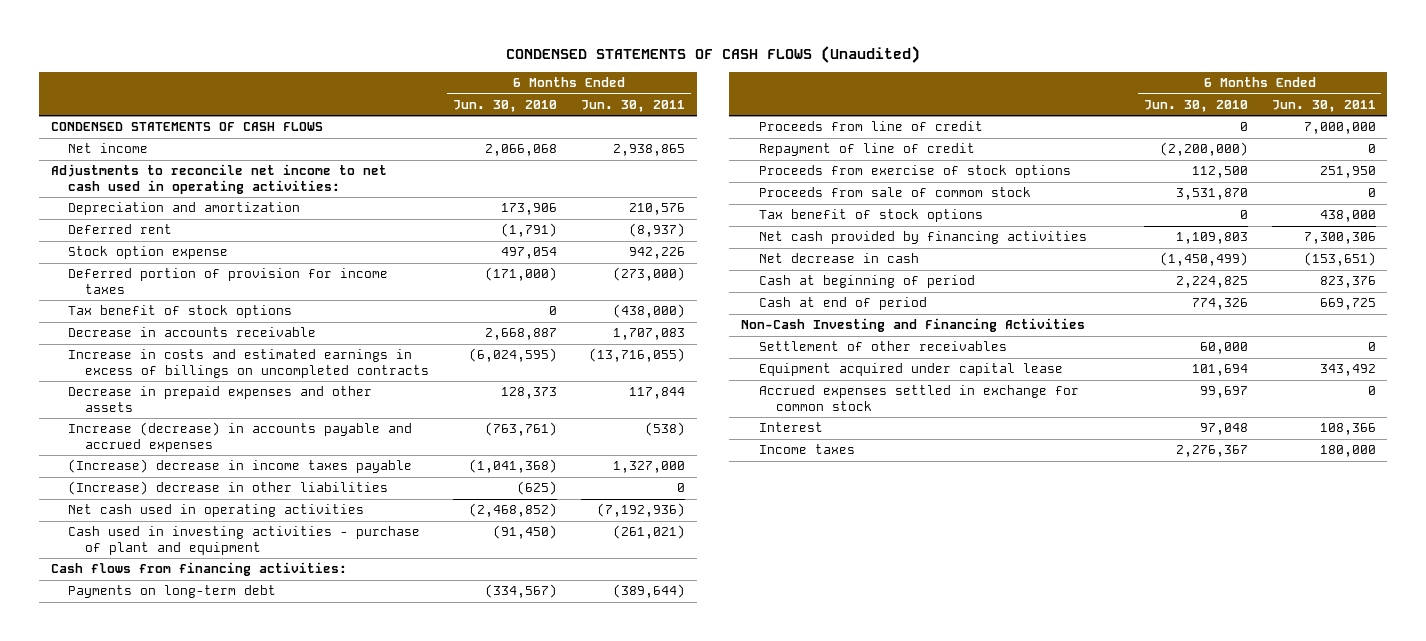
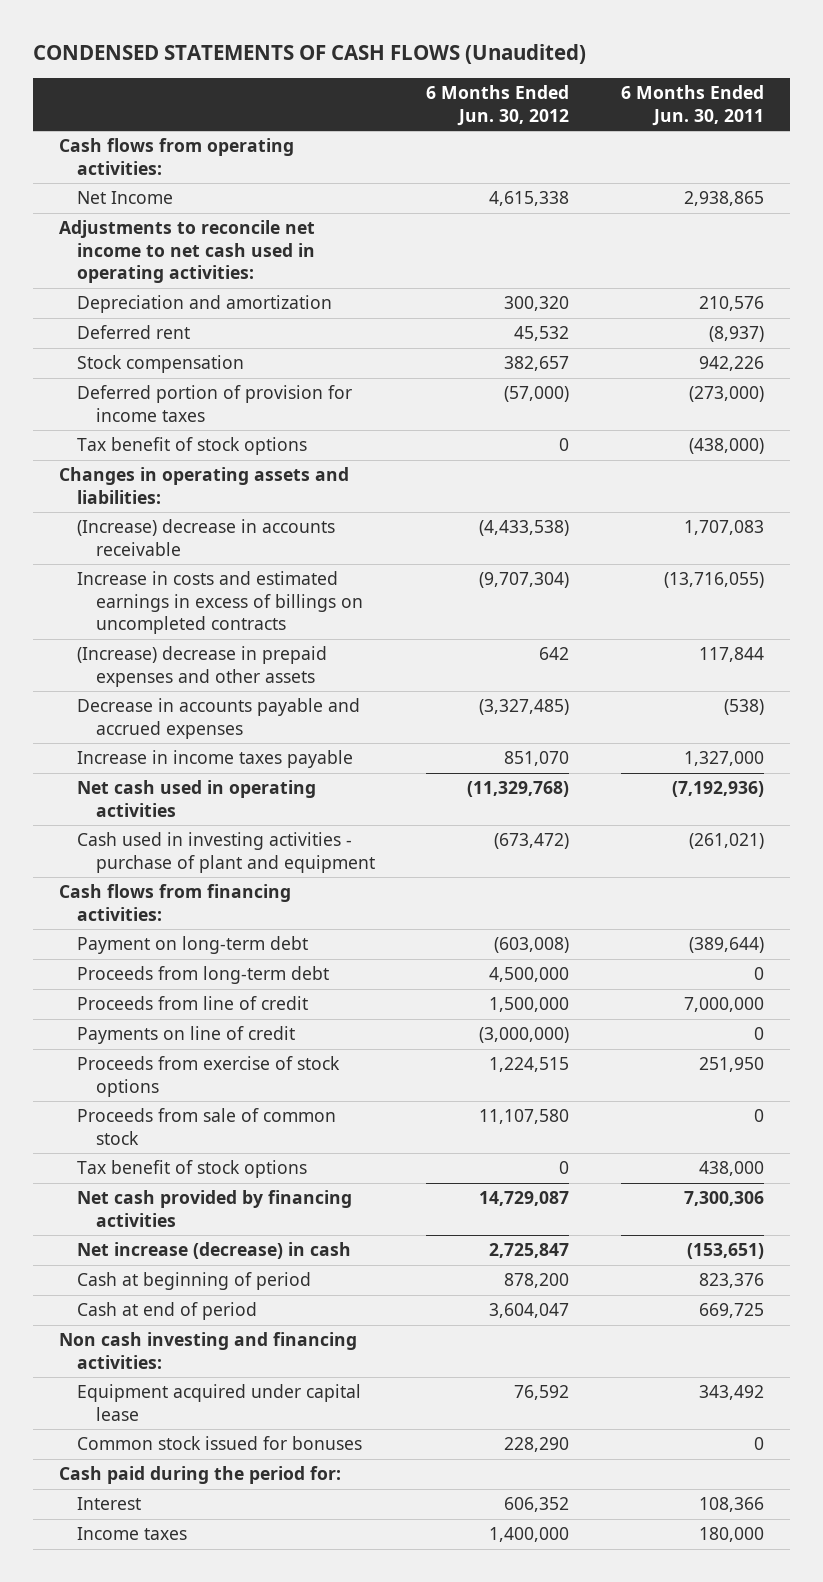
- | 6 Months Ended Jun. 30, 2010 | 6 Months Ended Jun. 30, 2011
+ | 6 Months Ended Jun. 30, 2012 | 6 Months Ended Jun. 30, 2011
- CONDENSED STATEMENTS OF CASH FLOWS
- Net income | 2,066,068 | 2,938,865
+ Cash flows from operating activities:
+ Net Income | 4,615,338 | 2,938,865
- Stock option expense | 497,054 | 942,226
+ Stock compensation | 382,657 | 942,226
- Decrease in accounts receivable | 2,668,887 | 1,707,083
+ Changes in operating assets and liabilities:
+ (Increase) decrease in accounts receivable | (4,433,538) | 1,707,083
- Decrease in prepaid expenses and other assets | 128,373 | 117,844
- Increase (decrease) in accounts payable and accrued expenses | (763,761) | (538)
- (Increase) decrease in income taxes payable | (1,041,368) | 1,327,000
- (Increase) decrease in other liabilities | (625) | 0
+ (Increase) decrease in prepaid expenses and other assets | 642 | 117,844
+ Decrease in accounts payable and accrued expenses | (3,327,485) | (538)
+ Increase in income taxes payable | 851,070 | 1,327,000
- Payments on long-term debt | (334,567) | (389,644)
+ Payment on long-term debt | (603,008) | (389,644)
+ Proceeds from long-term debt | 4,500,000 | 0
- Repayment of line of credit | (2,200,000) | 0
+ Payments on line of credit | (3,000,000) | 0
- Proceeds from sale of commom stock | 3,531,870 | 0
+ Proceeds from sale of common stock | 11,107,580 | 0
- Net decrease in cash | (1,450,499) | (153,651)
+ Net increase (decrease) in cash | 2,725,847 | (153,651)
- Non-Cash Investing and Financing Activities
- Settlement of other receivables | 60,000 | 0
+ Non cash investing and financing activities:
- Accrued expenses settled in exchange for common stock | 99,697 | 0
+ Common stock issued for bonuses | 228,290 | 0
+ Cash paid during the period for:

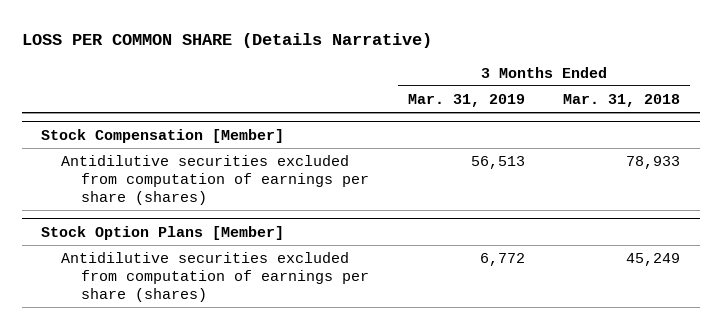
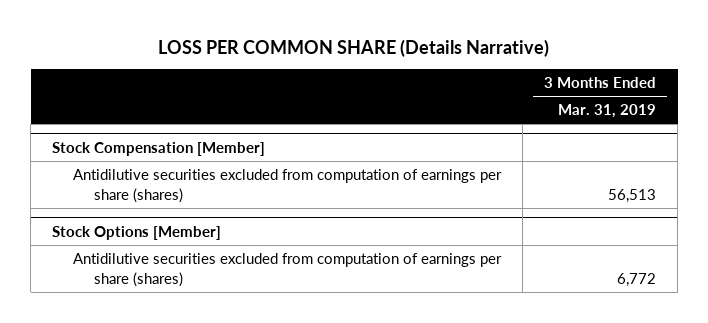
- | 3 Months Ended Mar. 31, 2019 | 3 Months Ended Mar. 31, 2018
+ | 3 Months Ended Mar. 31, 2019
- Stock Option Plans [Member]
+ Stock Options [Member]

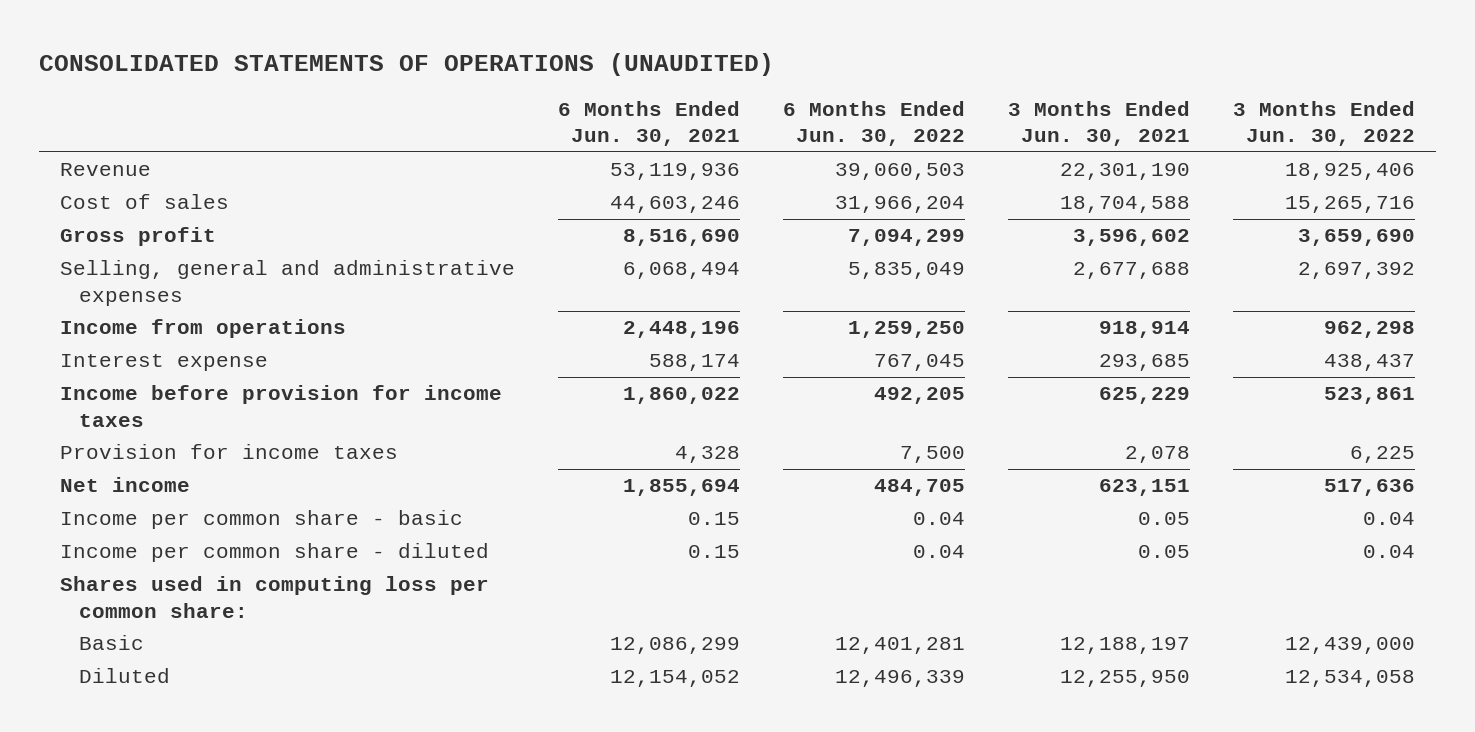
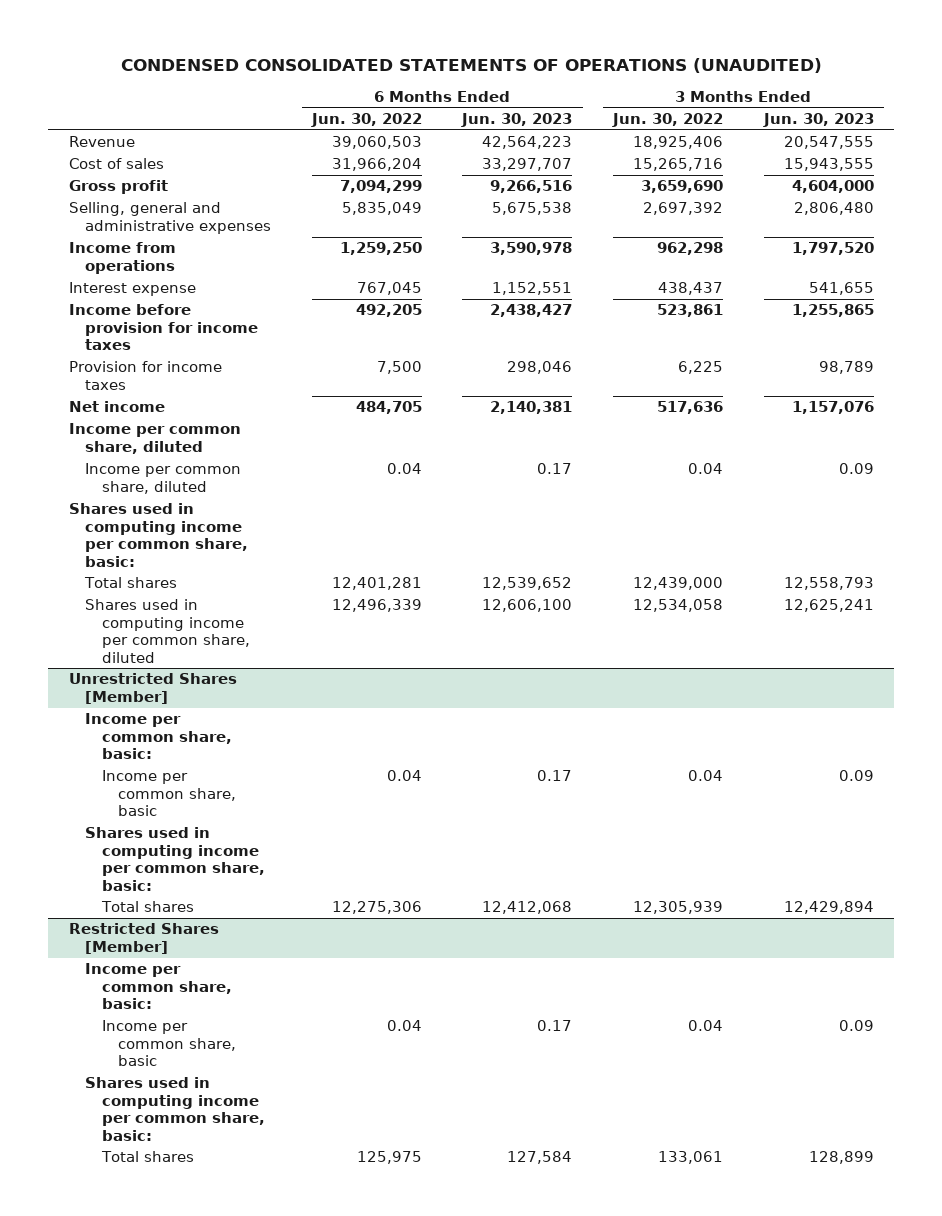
- CONSOLIDATED STATEMENTS OF OPERATIONS (UNAUDITED)
+ CONDENSED CONSOLIDATED STATEMENTS OF OPERATIONS (UNAUDITED)
- | 6 Months Ended Jun. 30, 2021 | 6 Months Ended Jun. 30, 2022 | 3 Months Ended Jun. 30, 2021 | 3 Months Ended Jun. 30, 2022
+ | 6 Months Ended Jun. 30, 2022 | 6 Months Ended Jun. 30, 2023 | 3 Months Ended Jun. 30, 2022 | 3 Months Ended Jun. 30, 2023
- Income per common share - basic | 0.15 | 0.04 | 0.05 | 0.04
- Income per common share - diluted | 0.15 | 0.04 | 0.05 | 0.04
- Shares used in computing loss per common share:
- Basic | 12,086,299 | 12,401,281 | 12,188,197 | 12,439,000
- Diluted | 12,154,052 | 12,496,339 | 12,255,950 | 12,534,058
+ Income per common share, diluted
+ Income per common share, diluted | 0.04 | 0.17 | 0.04 | 0.09
+ Shares used in computing income per common share, basic:
+ Total shares | 12,401,281 | 12,539,652 | 12,439,000 | 12,558,793
+ Shares used in computing income per common share, diluted | 12,496,339 | 12,606,100 | 12,534,058 | 12,625,241
+ Unrestricted Shares [Member]
+ Income per common share, basic:
+ Income per common share, basic | 0.04 | 0.17 | 0.04 | 0.09
+ Shares used in computing income per common share, basic:
+ Total shares | 12,275,306 | 12,412,068 | 12,305,939 | 12,429,894
+ Restricted Shares [Member]
+ Income per common share, basic:
+ Income per common share, basic | 0.04 | 0.17 | 0.04 | 0.09
+ Shares used in computing income per common share, basic:
+ Total shares | 125,975 | 127,584 | 133,061 | 128,899

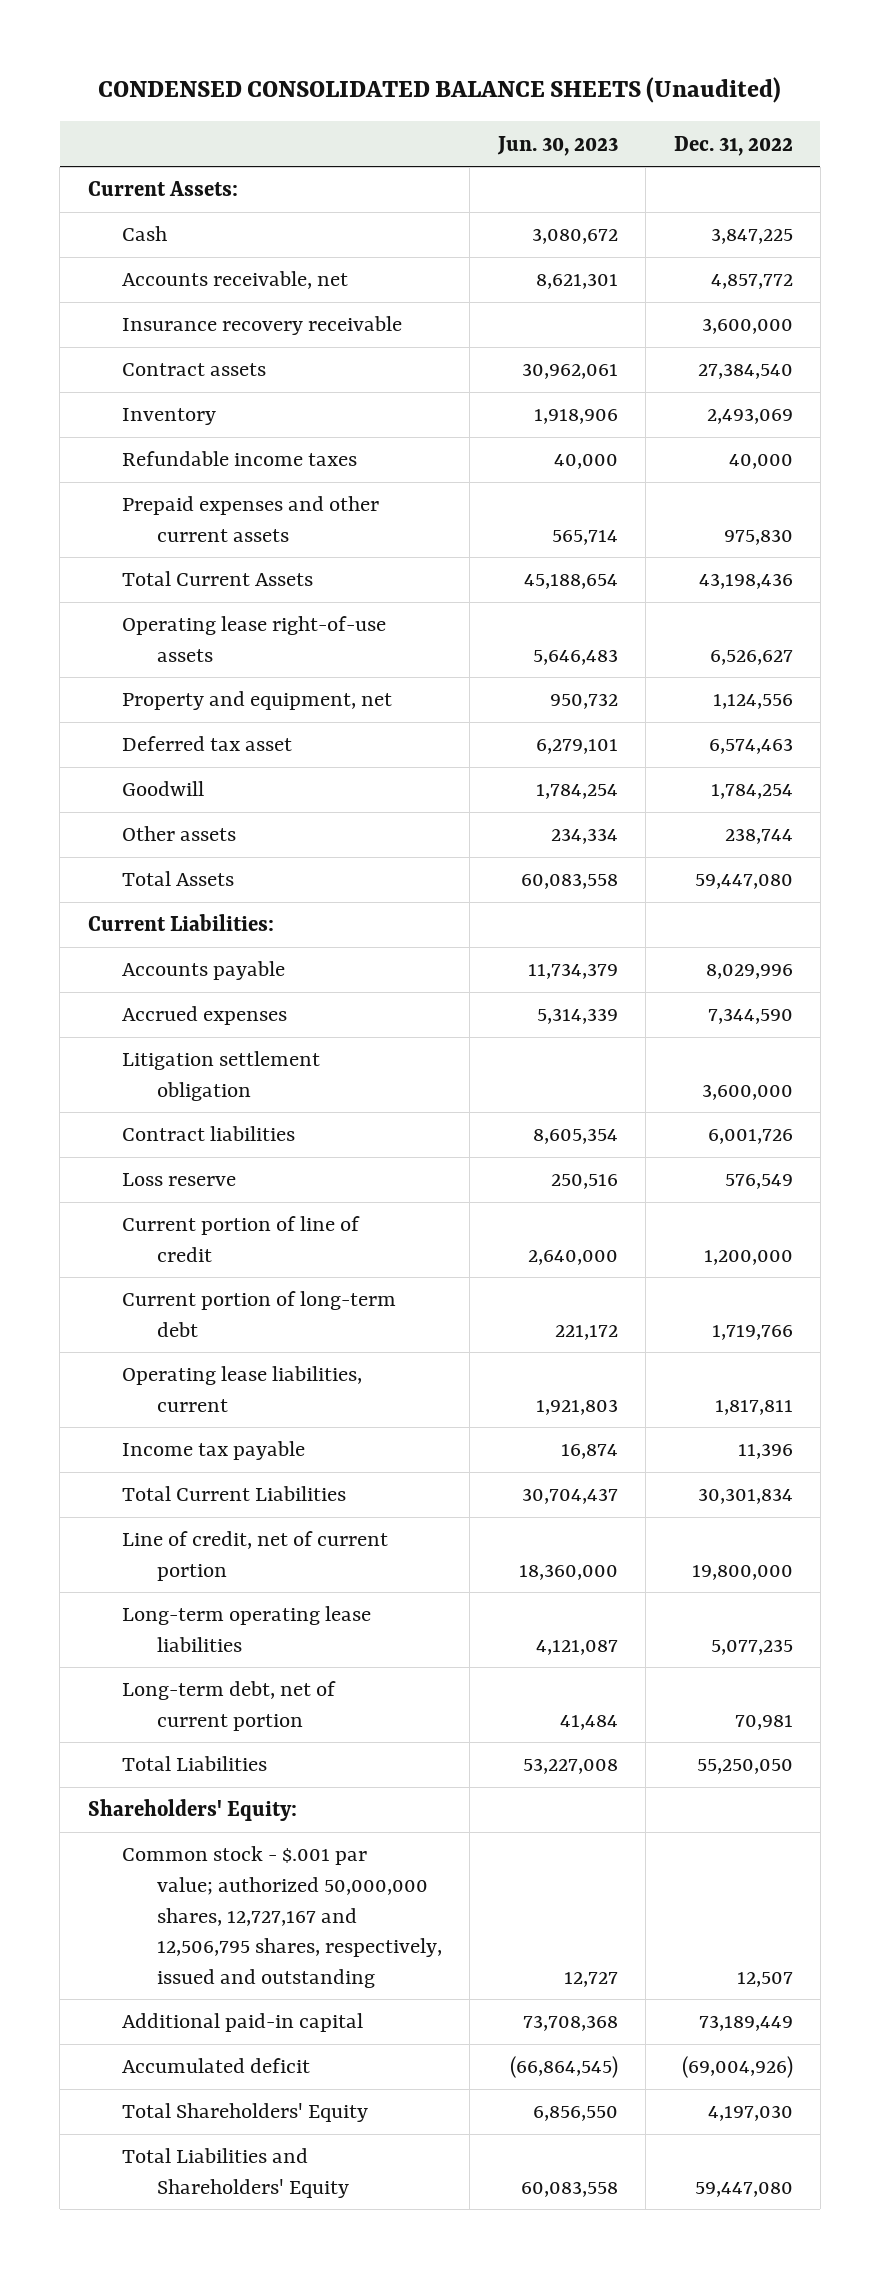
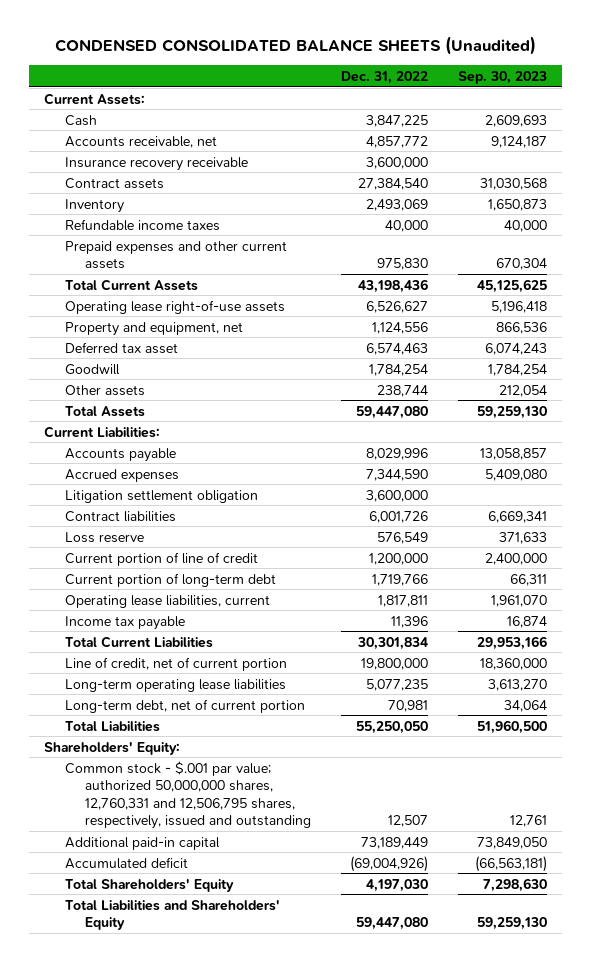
- | Jun. 30, 2023 | Dec. 31, 2022
+ | Dec. 31, 2022 | Sep. 30, 2023
- Common stock - $.001 par value; authorized 50,000,000 shares, 12,727,167 and 12,506,795 shares, respectively, issued and outstanding | 12,727 | 12,507
+ Common stock - $.001 par value; authorized 50,000,000 shares, 12,760,331 and 12,506,795 shares, respectively, issued and outstanding | 12,507 | 12,761

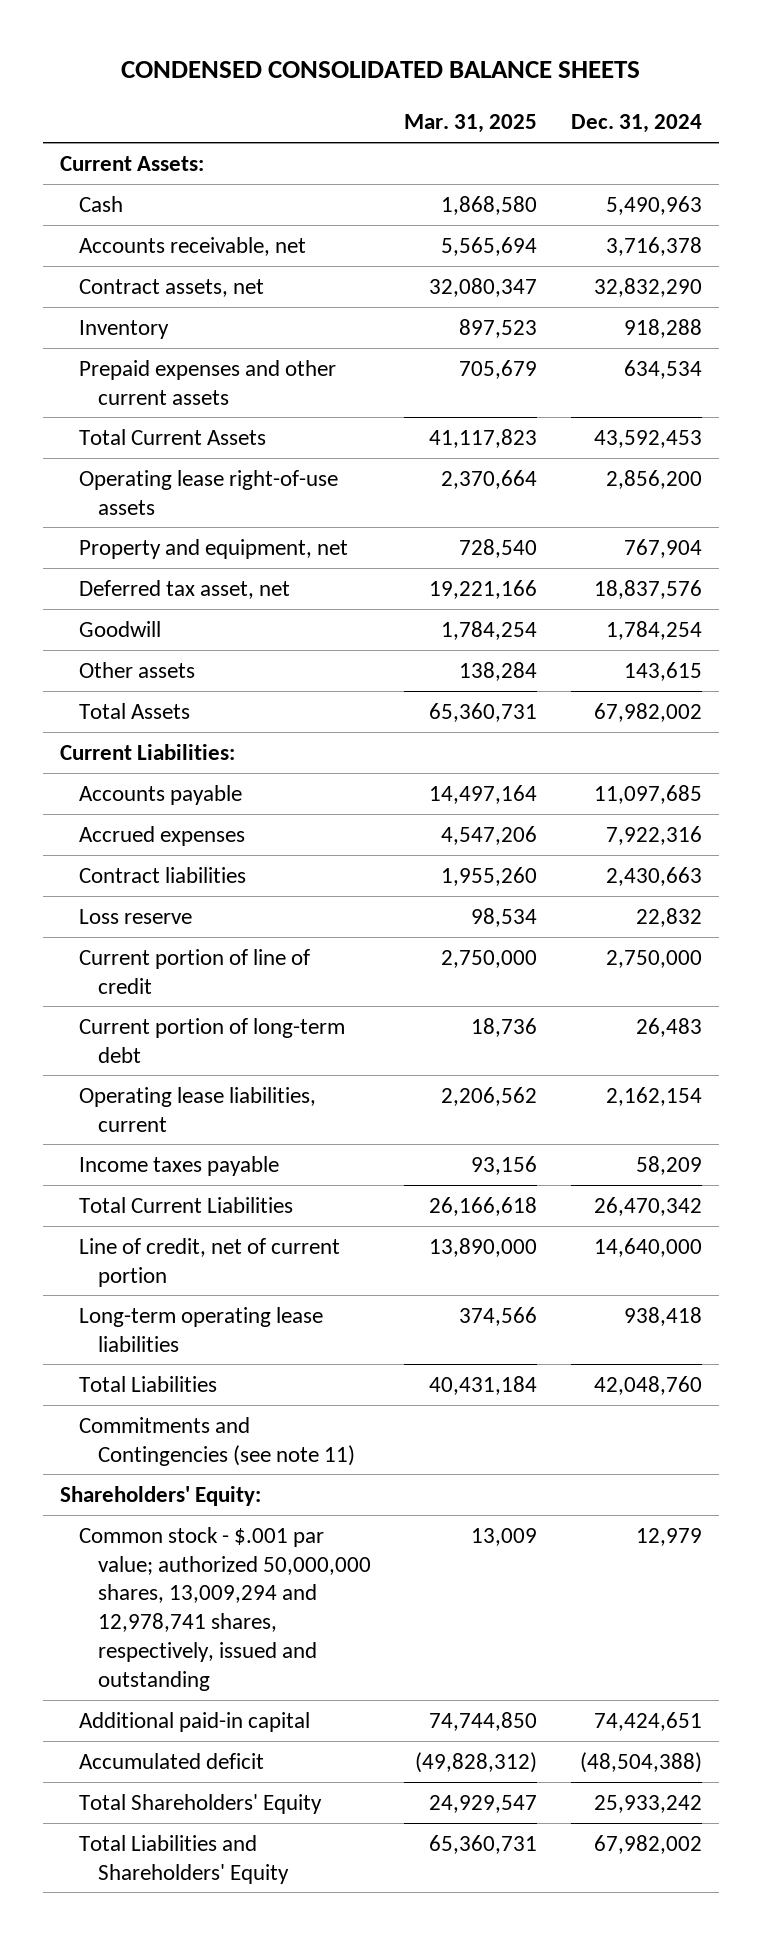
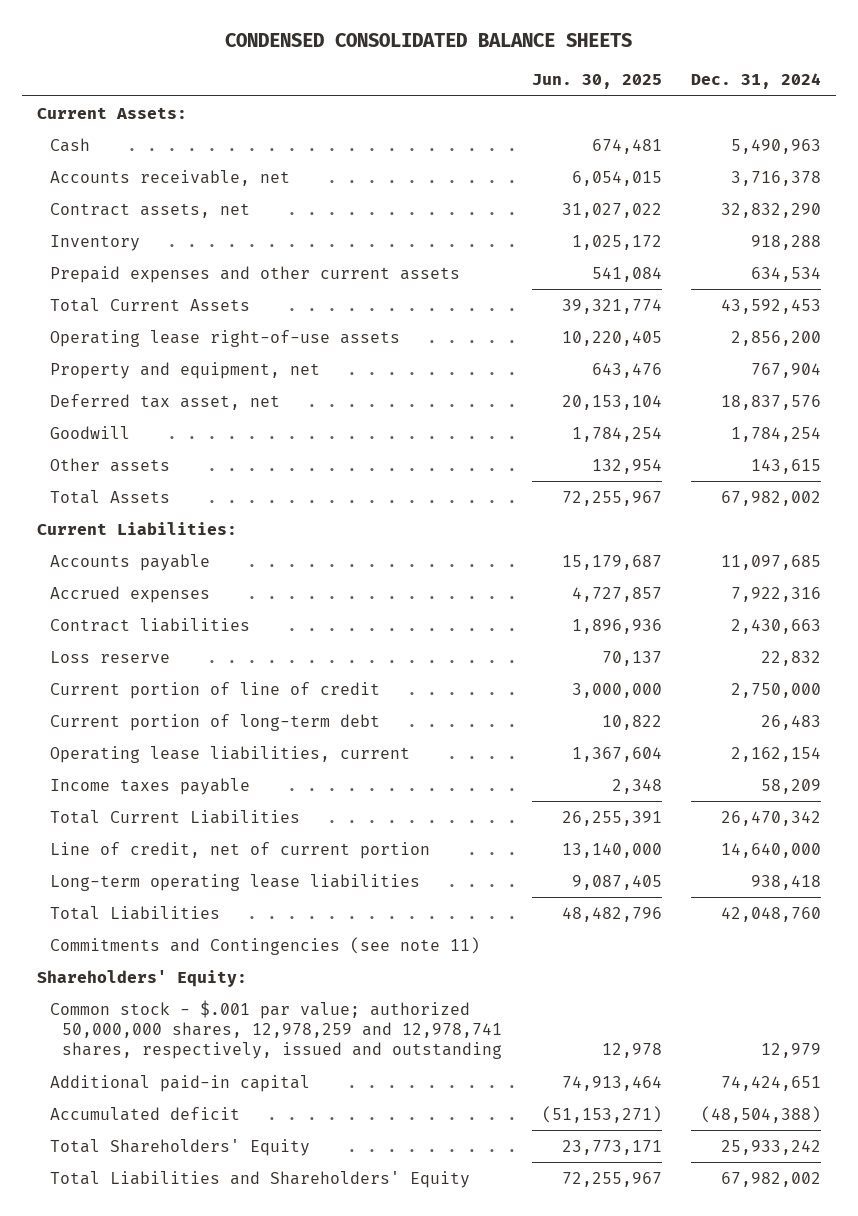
- | Mar. 31, 2025 | Dec. 31, 2024
+ | Jun. 30, 2025 | Dec. 31, 2024
- Common stock - $.001 par value; authorized 50,000,000 shares, 13,009,294 and 12,978,741 shares, respectively, issued and outstanding | 13,009 | 12,979
+ Common stock - $.001 par value; authorized 50,000,000 shares, 12,978,259 and 12,978,741 shares, respectively, issued and outstanding | 12,978 | 12,979

